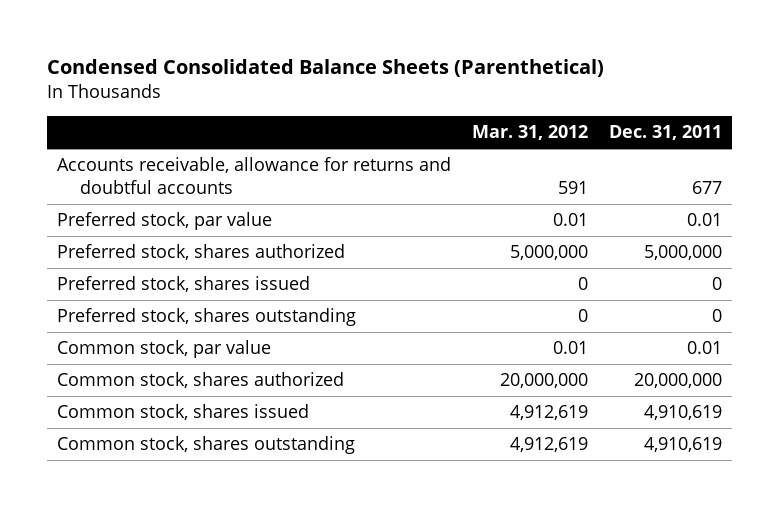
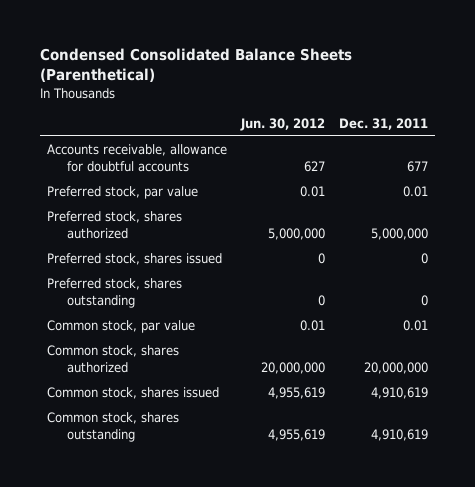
- | Mar. 31, 2012 | Dec. 31, 2011
+ | Jun. 30, 2012 | Dec. 31, 2011
- Accounts receivable, allowance for returns and doubtful accounts | 591 | 677
+ Accounts receivable, allowance for doubtful accounts | 627 | 677

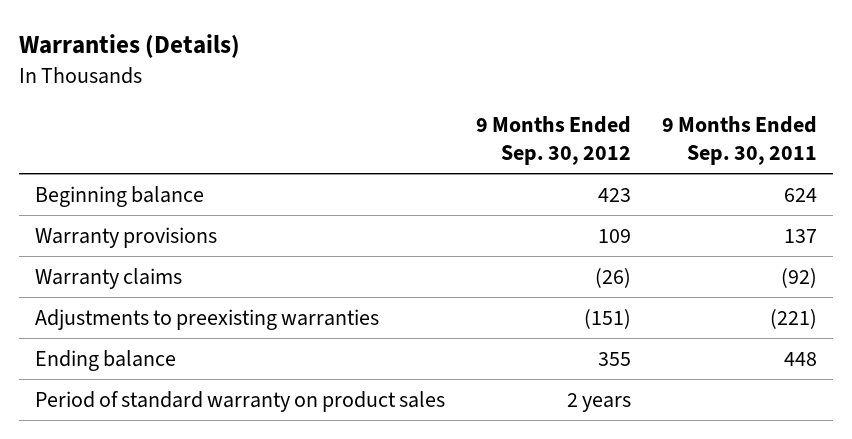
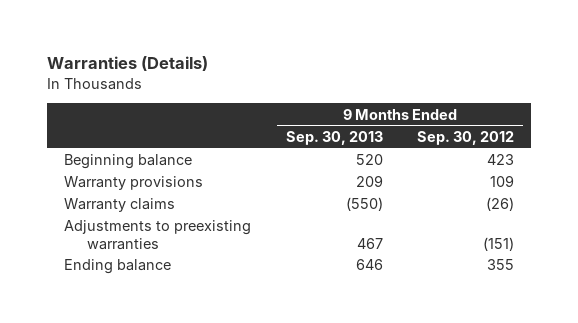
- | 9 Months Ended Sep. 30, 2012 | 9 Months Ended Sep. 30, 2011
+ | 9 Months Ended Sep. 30, 2013 | 9 Months Ended Sep. 30, 2012
- Period of standard warranty on product sales | 2 years |

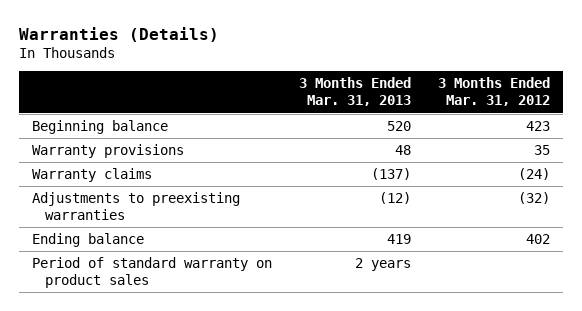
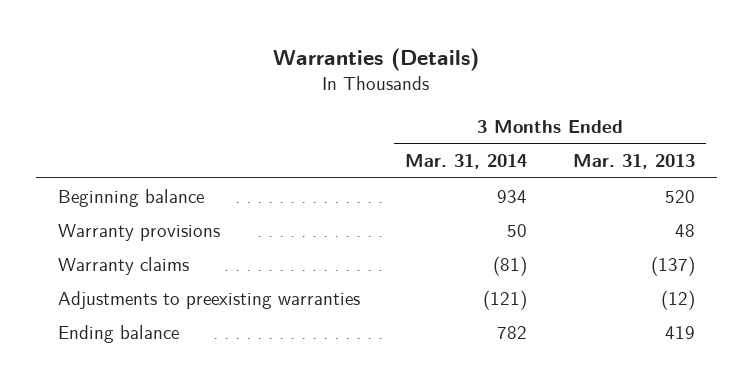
- | 3 Months Ended Mar. 31, 2013 | 3 Months Ended Mar. 31, 2012
+ | 3 Months Ended Mar. 31, 2014 | 3 Months Ended Mar. 31, 2013
- Period of standard warranty on product sales | 2 years |

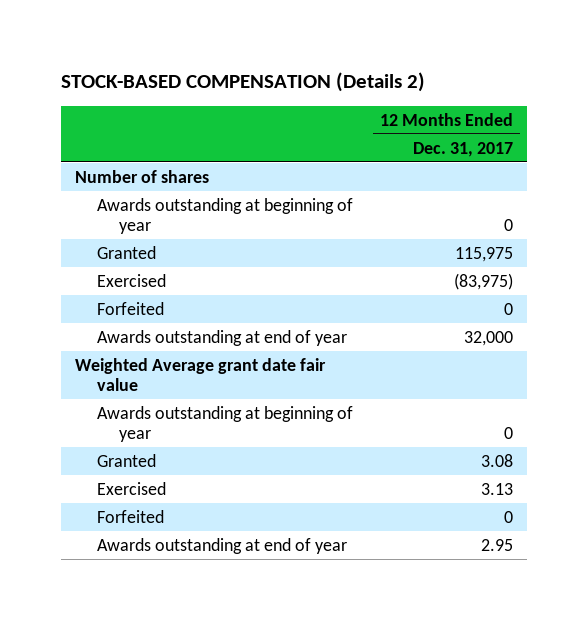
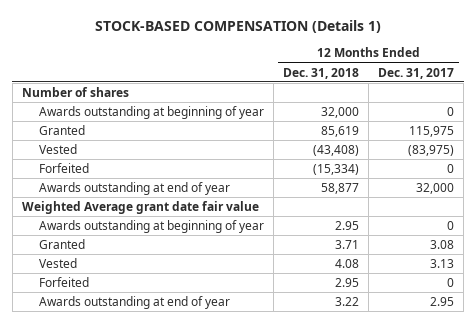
- STOCK-BASED COMPENSATION (Details 2)
+ STOCK-BASED COMPENSATION (Details 1)
- | 12 Months Ended Dec. 31, 2017
+ | 12 Months Ended Dec. 31, 2018 | 12 Months Ended Dec. 31, 2017
- Exercised | (83,975)
+ Vested | (43,408) | (83,975)
- Exercised | 3.13
+ Vested | 4.08 | 3.13

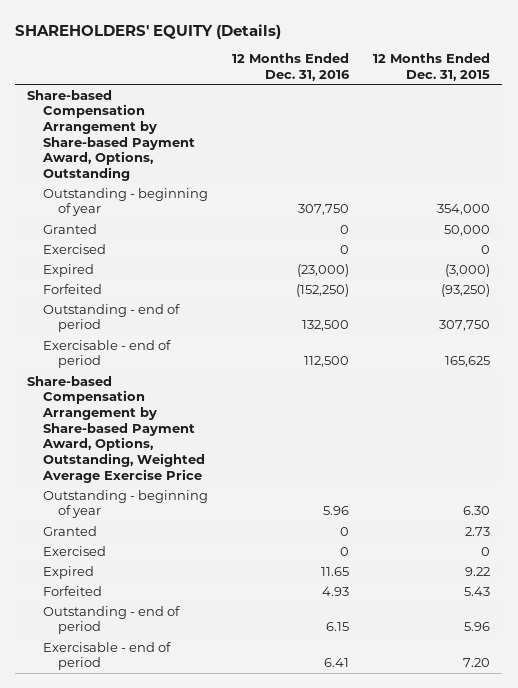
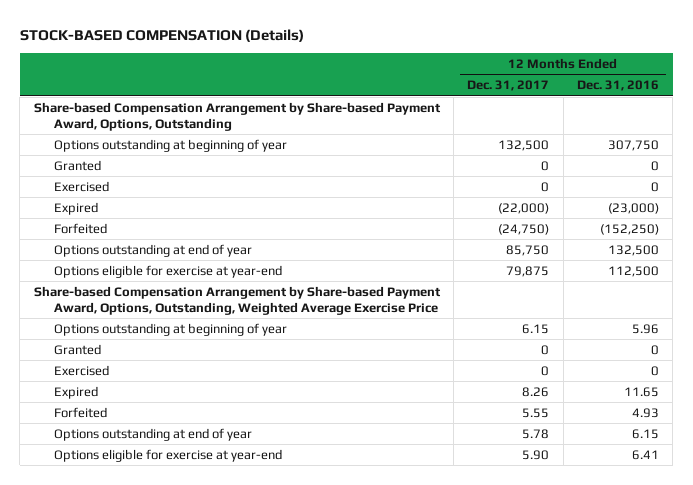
- SHAREHOLDERS' EQUITY (Details)
+ STOCK-BASED COMPENSATION (Details)
- | 12 Months Ended Dec. 31, 2016 | 12 Months Ended Dec. 31, 2015
+ | 12 Months Ended Dec. 31, 2017 | 12 Months Ended Dec. 31, 2016
- Outstanding - beginning of year | 307,750 | 354,000
+ Options outstanding at beginning of year | 132,500 | 307,750
- Outstanding - end of period | 132,500 | 307,750
- Exercisable - end of period | 112,500 | 165,625
+ Options outstanding at end of year | 85,750 | 132,500
+ Options eligible for exercise at year-end | 79,875 | 112,500
- Outstanding - beginning of year | 5.96 | 6.30
+ Options outstanding at beginning of year | 6.15 | 5.96
- Outstanding - end of period | 6.15 | 5.96
- Exercisable - end of period | 6.41 | 7.20
+ Options outstanding at end of year | 5.78 | 6.15
+ Options eligible for exercise at year-end | 5.90 | 6.41

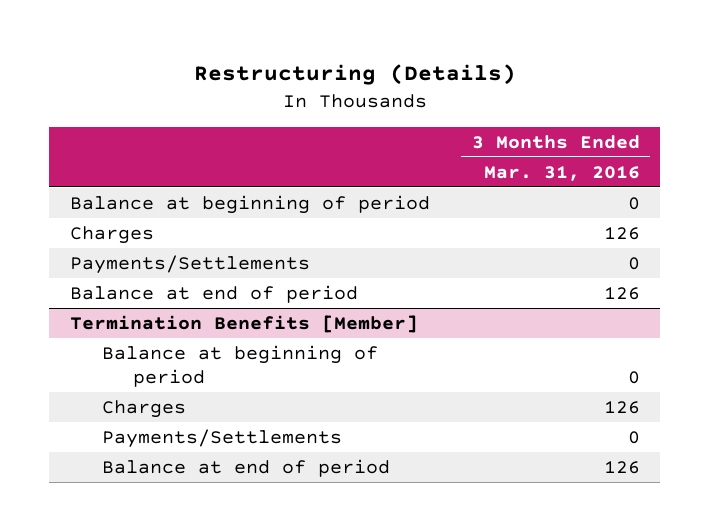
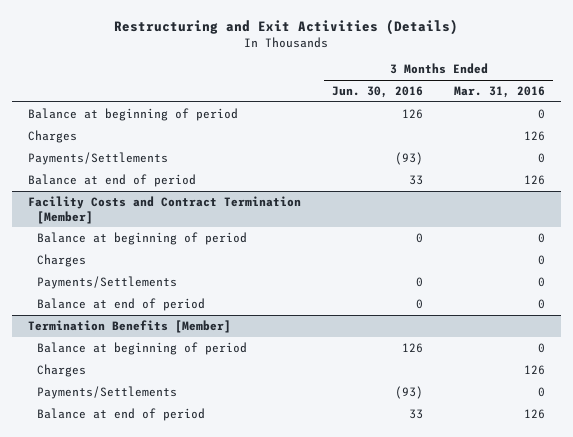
- Restructuring (Details)
+ Restructuring and Exit Activities (Details)
- | 3 Months Ended Mar. 31, 2016
+ | 3 Months Ended Jun. 30, 2016 | 3 Months Ended Mar. 31, 2016
+ Facility Costs and Contract Termination [Member]
+ Balance at beginning of period | 0 | 0
+ Charges | | 0
+ Payments/Settlements | 0 | 0
+ Balance at end of period | 0 | 0

